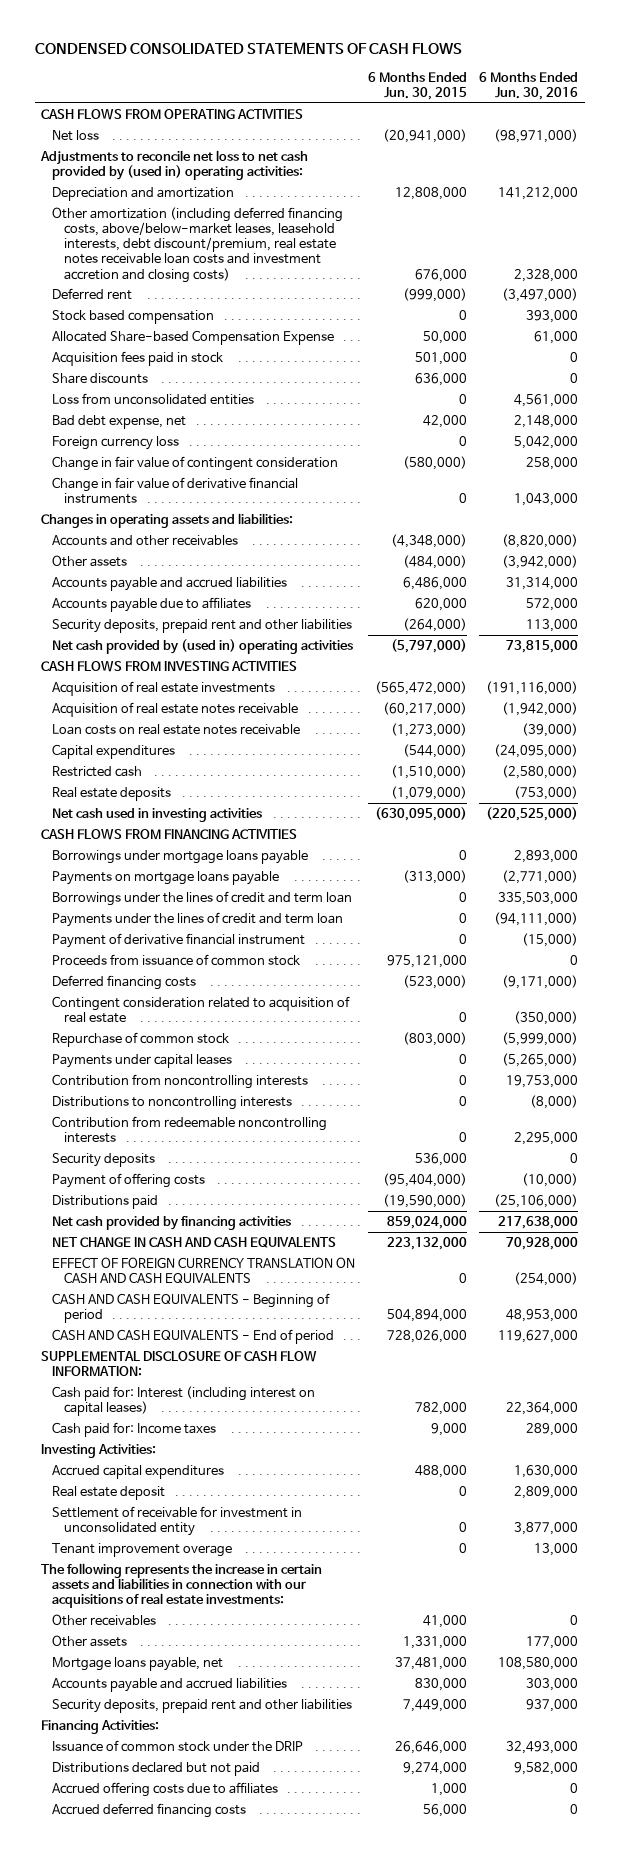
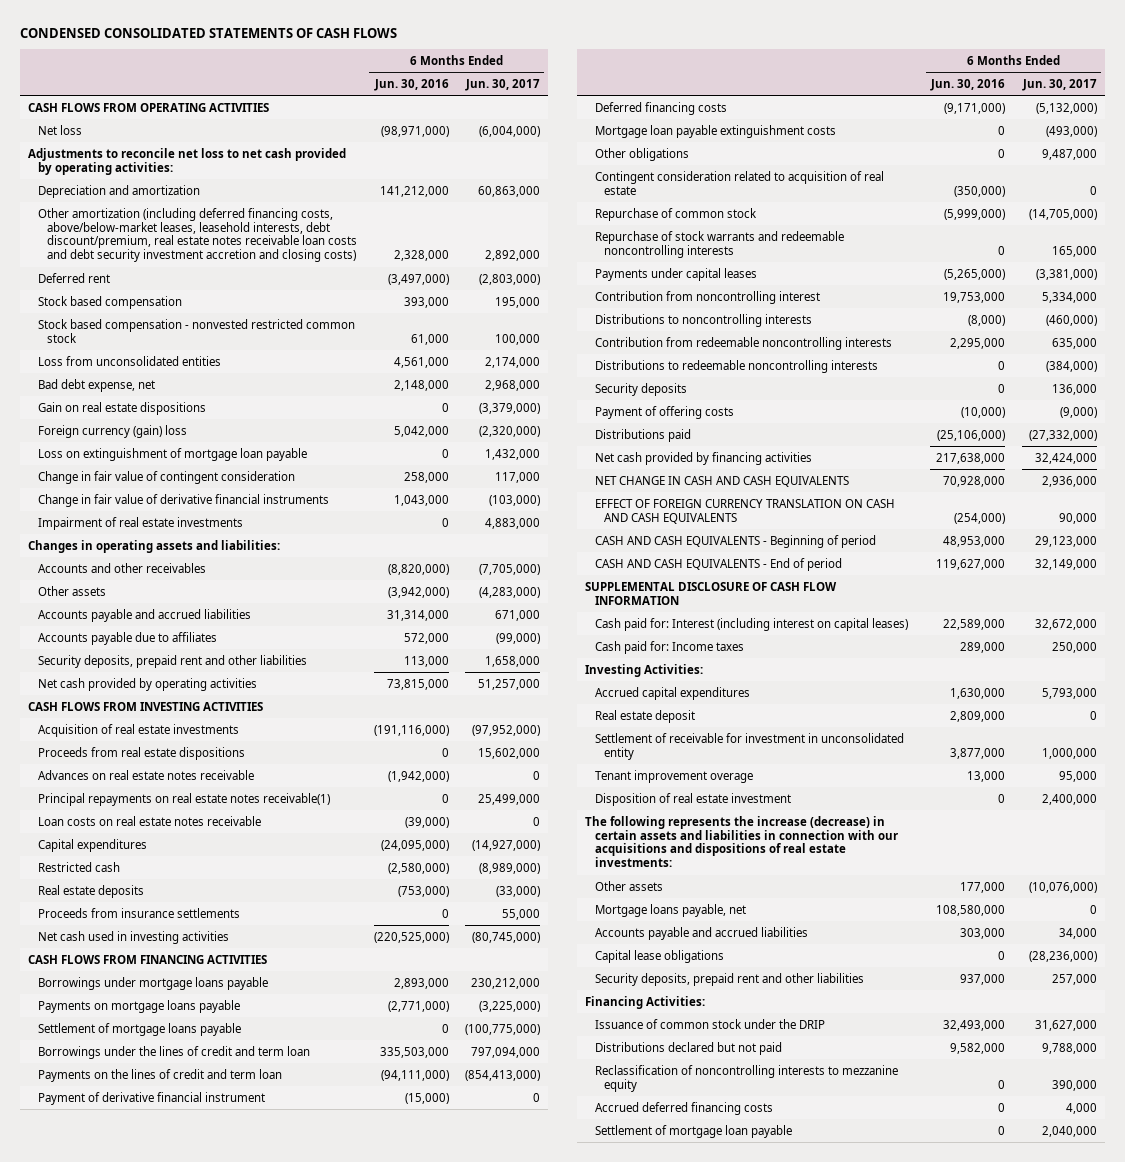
- | 6 Months Ended Jun. 30, 2015 | 6 Months Ended Jun. 30, 2016
+ | 6 Months Ended Jun. 30, 2016 | 6 Months Ended Jun. 30, 2017
- Adjustments to reconcile net loss to net cash provided by (used in) operating activities:
+ Adjustments to reconcile net loss to net cash provided by operating activities:
- Other amortization (including deferred financing costs, above/below-market leases, leasehold interests, debt discount/premium, real estate notes receivable loan costs and investment accretion and closing costs) | 676,000 | 2,328,000
+ Other amortization (including deferred financing costs, above/below-market leases, leasehold interests, debt discount/premium, real estate notes receivable loan costs and debt security investment accretion and closing costs) | 2,328,000 | 2,892,000
- Allocated Share-based Compensation Expense | 50,000 | 61,000
- Acquisition fees paid in stock | 501,000 | 0
- Share discounts | 636,000 | 0
+ Stock based compensation - nonvested restricted common stock | 61,000 | 100,000
- Foreign currency loss | 0 | 5,042,000
+ Gain on real estate dispositions | 0 | (3,379,000)
+ Foreign currency (gain) loss | 5,042,000 | (2,320,000)
+ Loss on extinguishment of mortgage loan payable | 0 | 1,432,000
+ Impairment of real estate investments | 0 | 4,883,000
- Net cash provided by (used in) operating activities | (5,797,000) | 73,815,000
+ Net cash provided by operating activities | 73,815,000 | 51,257,000
- Acquisition of real estate notes receivable | (60,217,000) | (1,942,000)
+ Proceeds from real estate dispositions | 0 | 15,602,000
+ Advances on real estate notes receivable | (1,942,000) | 0
+ Principal repayments on real estate notes receivable(1) | 0 | 25,499,000
+ Proceeds from insurance settlements | 0 | 55,000
+ Settlement of mortgage loans payable | 0 | (100,775,000)
- Payments under the lines of credit and term loan | 0 | (94,111,000)
+ Payments on the lines of credit and term loan | (94,111,000) | (854,413,000)
- Proceeds from issuance of common stock | 975,121,000 | 0
+ Mortgage loan payable extinguishment costs | 0 | (493,000)
+ Other obligations | 0 | 9,487,000
+ Repurchase of stock warrants and redeemable noncontrolling interests | 0 | 165,000
- Contribution from noncontrolling interests | 0 | 19,753,000
+ Contribution from noncontrolling interest | 19,753,000 | 5,334,000
+ Distributions to redeemable noncontrolling interests | 0 | (384,000)
- SUPPLEMENTAL DISCLOSURE OF CASH FLOW INFORMATION:
- Cash paid for: Interest (including interest on capital leases) | 782,000 | 22,364,000
+ SUPPLEMENTAL DISCLOSURE OF CASH FLOW INFORMATION
+ Cash paid for: Interest (including interest on capital leases) | 22,589,000 | 32,672,000
- The following represents the increase in certain assets and liabilities in connection with our acquisitions of real estate investments:
- Other receivables | 41,000 | 0
+ Disposition of real estate investment | 0 | 2,400,000
+ The following represents the increase (decrease) in certain assets and liabilities in connection with our acquisitions and dispositions of real estate investments:
+ Capital lease obligations | 0 | (28,236,000)
- Accrued offering costs due to affiliates | 1,000 | 0
+ Reclassification of noncontrolling interests to mezzanine equity | 0 | 390,000
+ Settlement of mortgage loan payable | 0 | 2,040,000

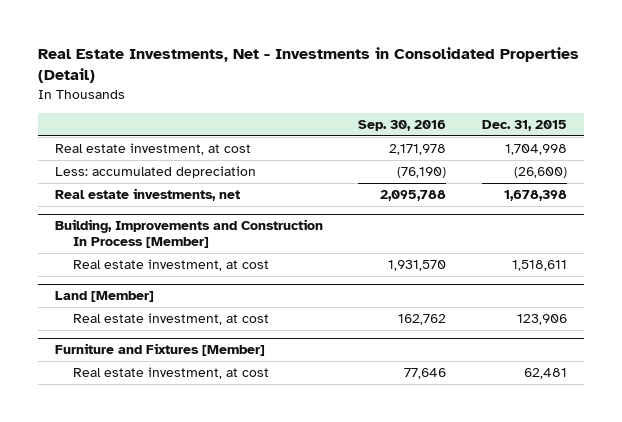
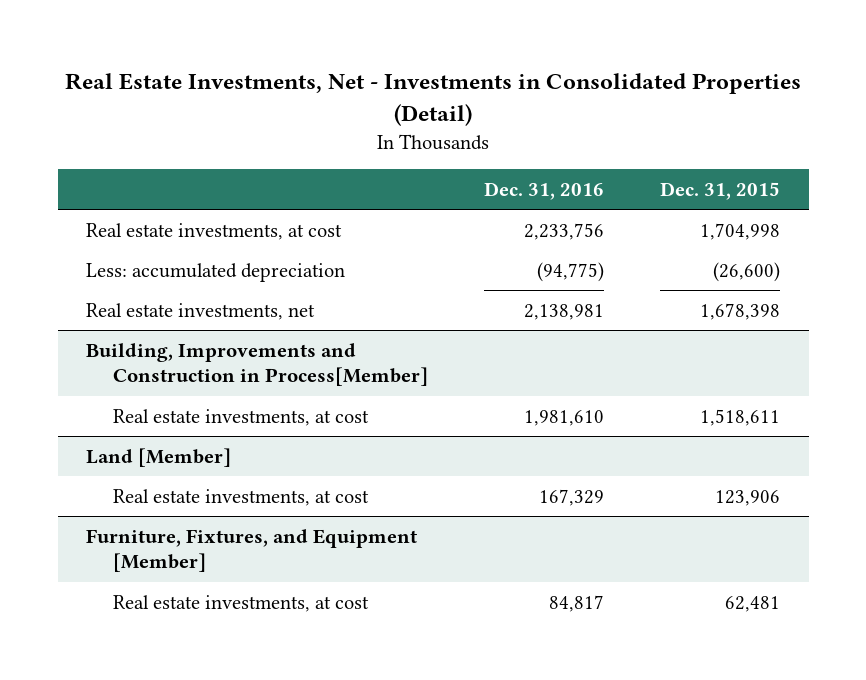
- | Sep. 30, 2016 | Dec. 31, 2015
+ | Dec. 31, 2016 | Dec. 31, 2015
- Real estate investment, at cost | 2,171,978 | 1,704,998
+ Real estate investments, at cost | 2,233,756 | 1,704,998
- Building, Improvements and Construction In Process [Member]
- Real estate investment, at cost | 1,931,570 | 1,518,611
+ Building, Improvements and Construction in Process[Member]
+ Real estate investments, at cost | 1,981,610 | 1,518,611
@ Land [Member]
- Real estate investment, at cost | 162,762 | 123,906
- Furniture and Fixtures [Member]
- Real estate investment, at cost | 77,646 | 62,481
@ Land [Member]
+ Real estate investments, at cost | 167,329 | 123,906
+ Furniture, Fixtures, and Equipment [Member]
+ Real estate investments, at cost | 84,817 | 62,481

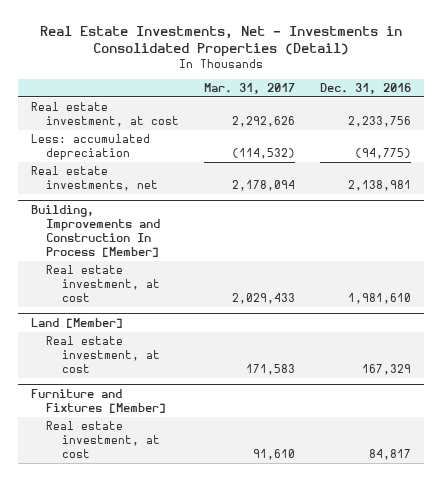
- | Dec. 31, 2016 | Dec. 31, 2015
+ | Mar. 31, 2017 | Dec. 31, 2016
- Real estate investments, at cost | 2,233,756 | 1,704,998
+ Real estate investment, at cost | 2,292,626 | 2,233,756
- Building, Improvements and Construction in Process[Member]
- Real estate investments, at cost | 1,981,610 | 1,518,611
+ Building, Improvements and Construction In Process [Member]
+ Real estate investment, at cost | 2,029,433 | 1,981,610
@ Land [Member]
- Real estate investments, at cost | 167,329 | 123,906
- Furniture, Fixtures, and Equipment [Member]
- Real estate investments, at cost | 84,817 | 62,481
@ Land [Member]
+ Real estate investment, at cost | 171,583 | 167,329
+ Furniture and Fixtures [Member]
+ Real estate investment, at cost | 91,610 | 84,817

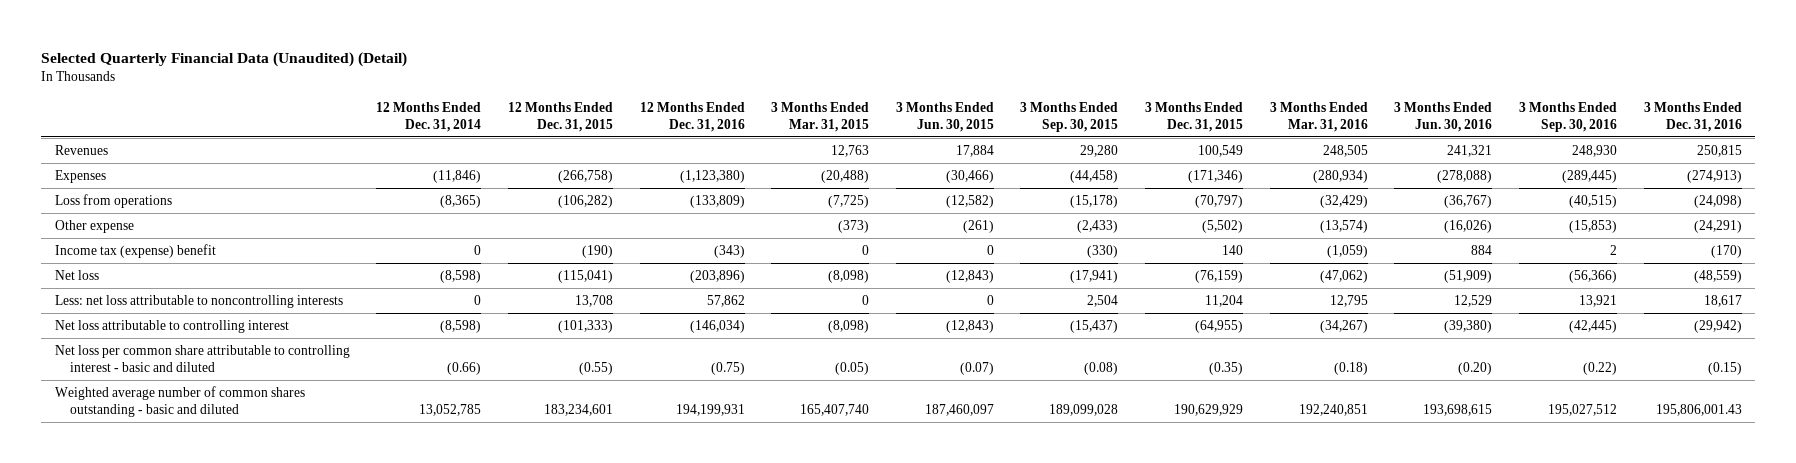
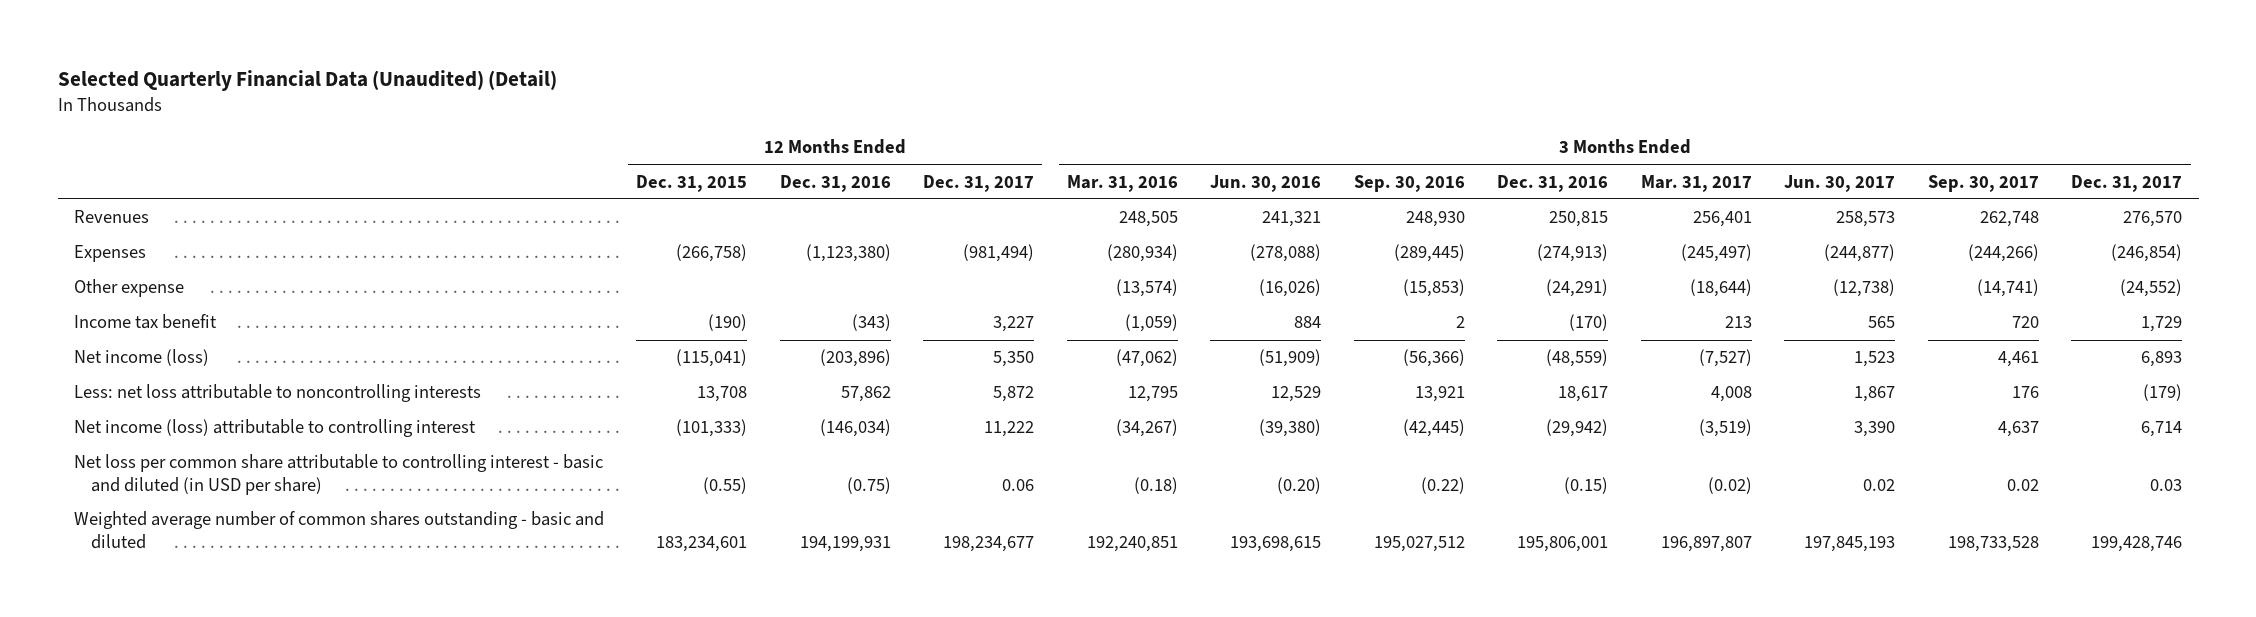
- | 12 Months Ended Dec. 31, 2014 | 12 Months Ended Dec. 31, 2015 | 12 Months Ended Dec. 31, 2016 | 3 Months Ended Mar. 31, 2015 | 3 Months Ended Jun. 30, 2015 | 3 Months Ended Sep. 30, 2015 | 3 Months Ended Dec. 31, 2015 | 3 Months Ended Mar. 31, 2016 | 3 Months Ended Jun. 30, 2016 | 3 Months Ended Sep. 30, 2016 | 3 Months Ended Dec. 31, 2016
+ | 12 Months Ended Dec. 31, 2015 | 12 Months Ended Dec. 31, 2016 | 12 Months Ended Dec. 31, 2017 | 3 Months Ended Mar. 31, 2016 | 3 Months Ended Jun. 30, 2016 | 3 Months Ended Sep. 30, 2016 | 3 Months Ended Dec. 31, 2016 | 3 Months Ended Mar. 31, 2017 | 3 Months Ended Jun. 30, 2017 | 3 Months Ended Sep. 30, 2017 | 3 Months Ended Dec. 31, 2017
- Loss from operations | (8,365) | (106,282) | (133,809) | (7,725) | (12,582) | (15,178) | (70,797) | (32,429) | (36,767) | (40,515) | (24,098)
- Income tax (expense) benefit | 0 | (190) | (343) | 0 | 0 | (330) | 140 | (1,059) | 884 | 2 | (170)
- Net loss | (8,598) | (115,041) | (203,896) | (8,098) | (12,843) | (17,941) | (76,159) | (47,062) | (51,909) | (56,366) | (48,559)
+ Income tax benefit | (190) | (343) | 3,227 | (1,059) | 884 | 2 | (170) | 213 | 565 | 720 | 1,729
+ Net income (loss) | (115,041) | (203,896) | 5,350 | (47,062) | (51,909) | (56,366) | (48,559) | (7,527) | 1,523 | 4,461 | 6,893
- Net loss attributable to controlling interest | (8,598) | (101,333) | (146,034) | (8,098) | (12,843) | (15,437) | (64,955) | (34,267) | (39,380) | (42,445) | (29,942)
- Net loss per common share attributable to controlling interest - basic and diluted | (0.66) | (0.55) | (0.75) | (0.05) | (0.07) | (0.08) | (0.35) | (0.18) | (0.20) | (0.22) | (0.15)
- Weighted average number of common shares outstanding - basic and diluted | 13,052,785 | 183,234,601 | 194,199,931 | 165,407,740 | 187,460,097 | 189,099,028 | 190,629,929 | 192,240,851 | 193,698,615 | 195,027,512 | 195,806,001.43
+ Net income (loss) attributable to controlling interest | (101,333) | (146,034) | 11,222 | (34,267) | (39,380) | (42,445) | (29,942) | (3,519) | 3,390 | 4,637 | 6,714
+ Net loss per common share attributable to controlling interest - basic and diluted (in USD per share) | (0.55) | (0.75) | 0.06 | (0.18) | (0.20) | (0.22) | (0.15) | (0.02) | 0.02 | 0.02 | 0.03
+ Weighted average number of common shares outstanding - basic and diluted | 183,234,601 | 194,199,931 | 198,234,677 | 192,240,851 | 193,698,615 | 195,027,512 | 195,806,001 | 196,897,807 | 197,845,193 | 198,733,528 | 199,428,746

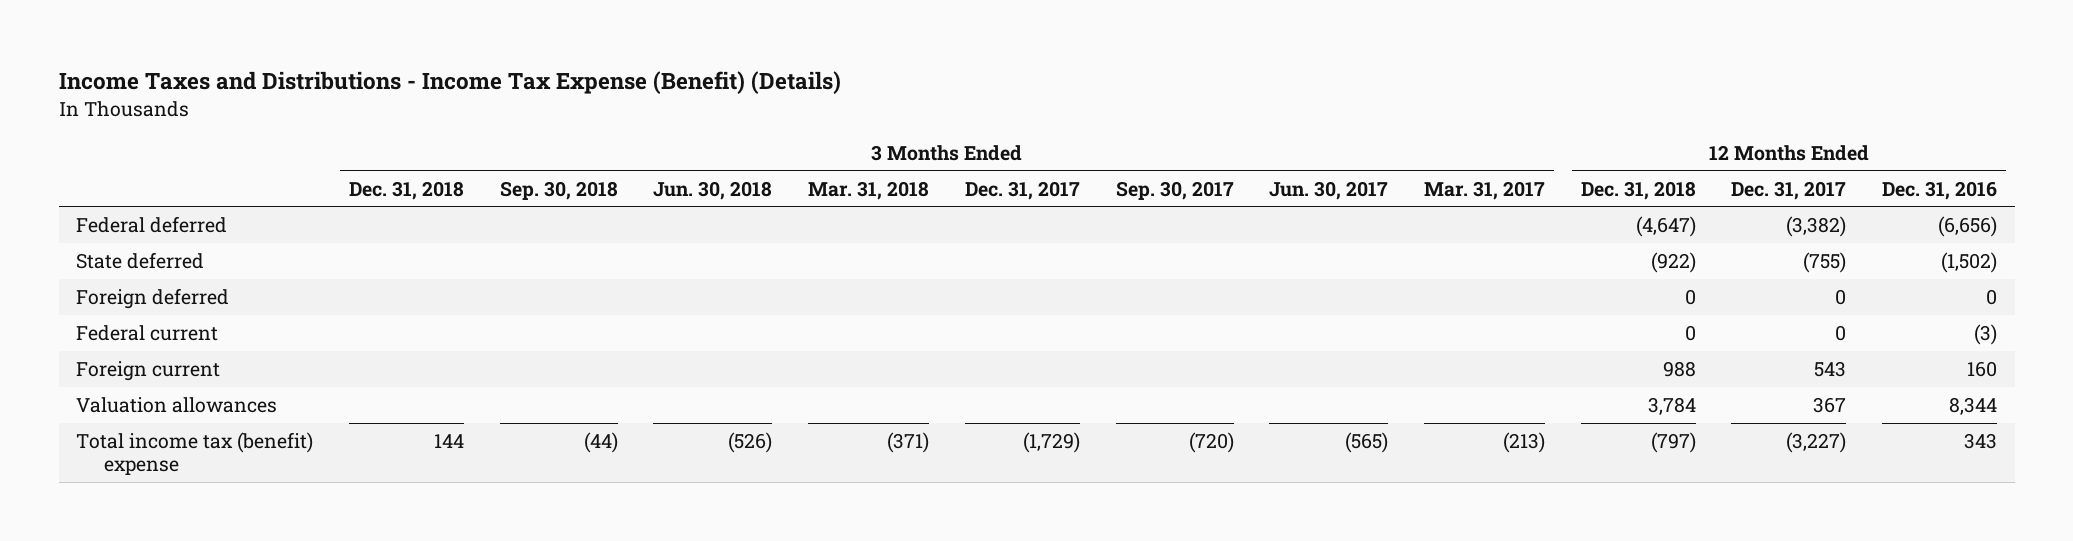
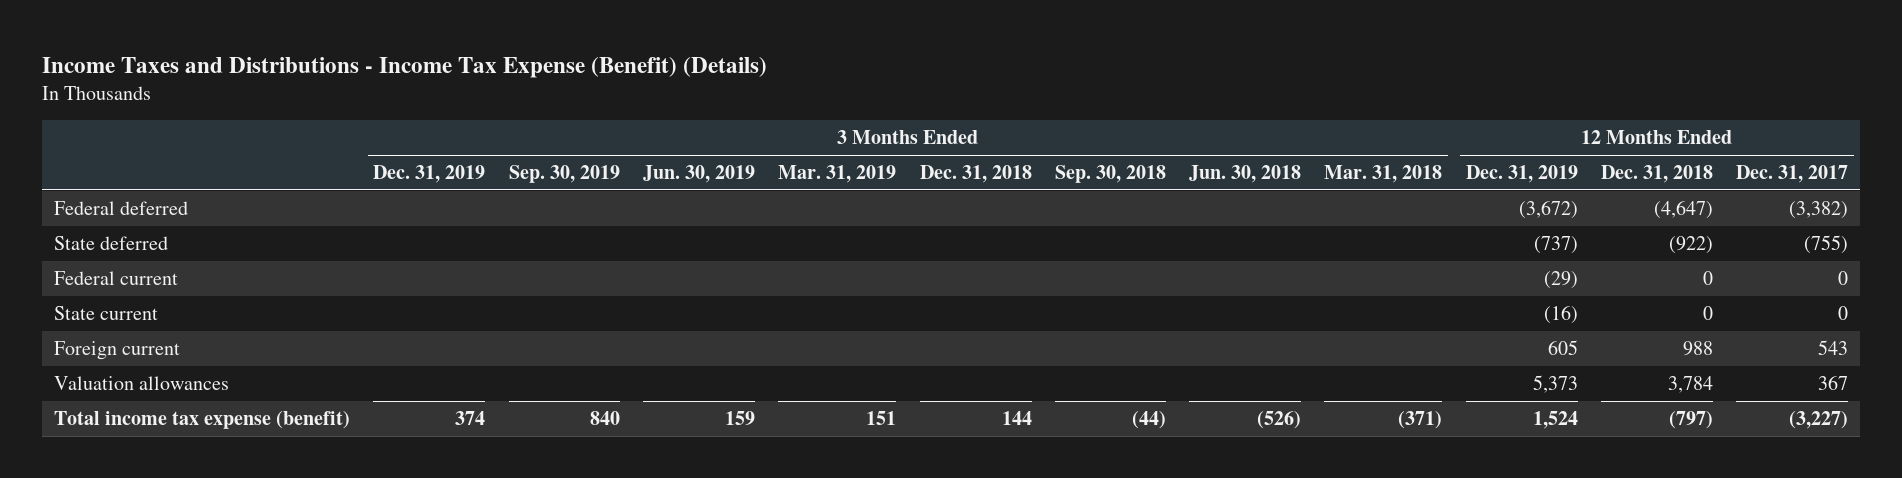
- | 3 Months Ended Dec. 31, 2018 | 3 Months Ended Sep. 30, 2018 | 3 Months Ended Jun. 30, 2018 | 3 Months Ended Mar. 31, 2018 | 3 Months Ended Dec. 31, 2017 | 3 Months Ended Sep. 30, 2017 | 3 Months Ended Jun. 30, 2017 | 3 Months Ended Mar. 31, 2017 | 12 Months Ended Dec. 31, 2018 | 12 Months Ended Dec. 31, 2017 | 12 Months Ended Dec. 31, 2016
+ | 3 Months Ended Dec. 31, 2019 | 3 Months Ended Sep. 30, 2019 | 3 Months Ended Jun. 30, 2019 | 3 Months Ended Mar. 31, 2019 | 3 Months Ended Dec. 31, 2018 | 3 Months Ended Sep. 30, 2018 | 3 Months Ended Jun. 30, 2018 | 3 Months Ended Mar. 31, 2018 | 12 Months Ended Dec. 31, 2019 | 12 Months Ended Dec. 31, 2018 | 12 Months Ended Dec. 31, 2017
- Foreign deferred | | | | | | | | | 0 | 0 | 0
+ State current | | | | | | | | | (16) | 0 | 0
- Total income tax (benefit) expense | 144 | (44) | (526) | (371) | (1,729) | (720) | (565) | (213) | (797) | (3,227) | 343
+ Total income tax expense (benefit) | 374 | 840 | 159 | 151 | 144 | (44) | (526) | (371) | 1,524 | (797) | (3,227)

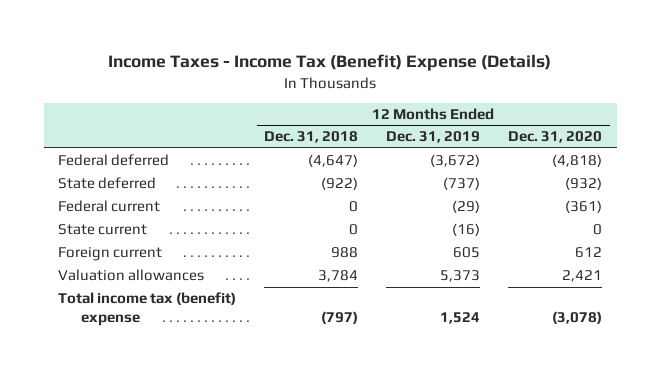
- Income Taxes and Distributions - Income Tax Expense (Benefit) (Details)
+ Income Taxes - Income Tax (Benefit) Expense (Details)
- | 3 Months Ended Dec. 31, 2019 | 3 Months Ended Sep. 30, 2019 | 3 Months Ended Jun. 30, 2019 | 3 Months Ended Mar. 31, 2019 | 3 Months Ended Dec. 31, 2018 | 3 Months Ended Sep. 30, 2018 | 3 Months Ended Jun. 30, 2018 | 3 Months Ended Mar. 31, 2018 | 12 Months Ended Dec. 31, 2019 | 12 Months Ended Dec. 31, 2018 | 12 Months Ended Dec. 31, 2017
+ | 12 Months Ended Dec. 31, 2018 | 12 Months Ended Dec. 31, 2019 | 12 Months Ended Dec. 31, 2020
- Total income tax expense (benefit) | 374 | 840 | 159 | 151 | 144 | (44) | (526) | (371) | 1,524 | (797) | (3,227)
+ Total income tax (benefit) expense | (797) | 1,524 | (3,078)

